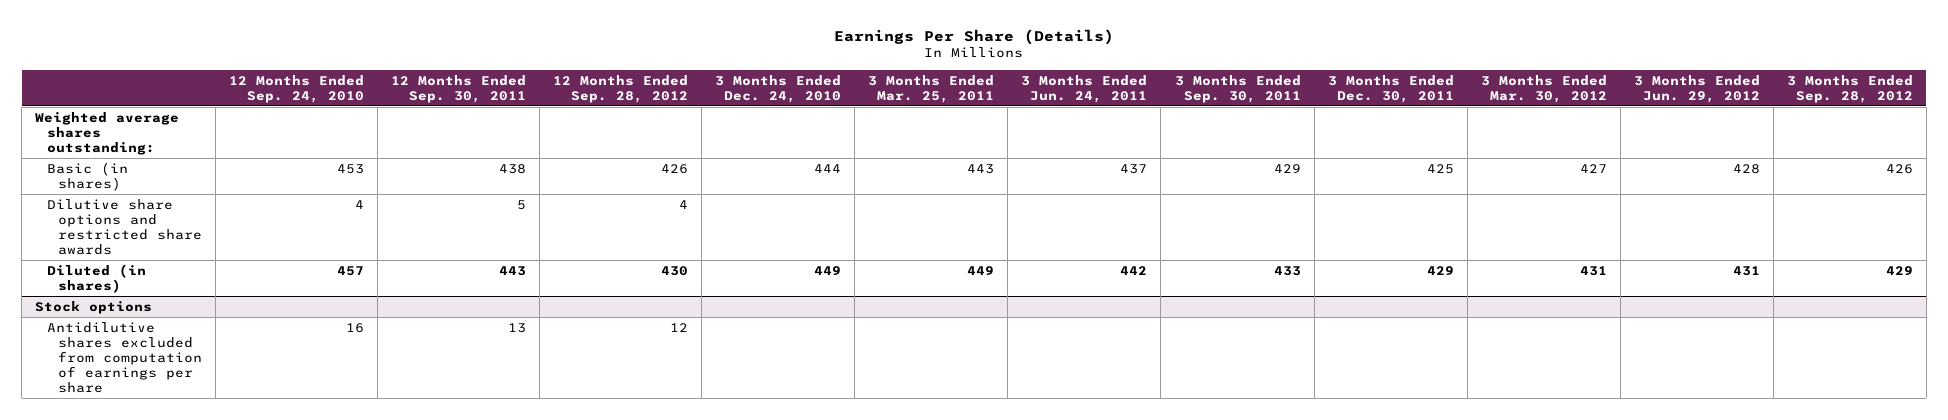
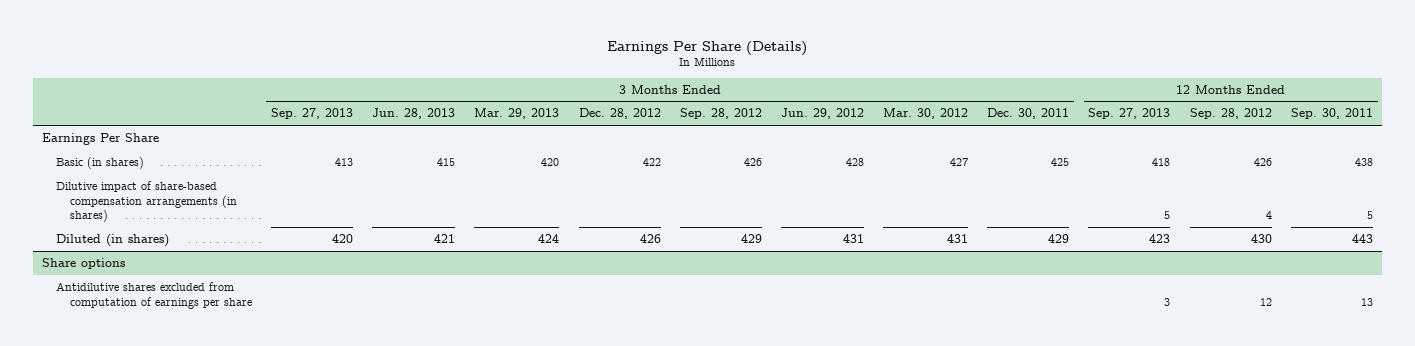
- | 12 Months Ended Sep. 24, 2010 | 12 Months Ended Sep. 30, 2011 | 12 Months Ended Sep. 28, 2012 | 3 Months Ended Dec. 24, 2010 | 3 Months Ended Mar. 25, 2011 | 3 Months Ended Jun. 24, 2011 | 3 Months Ended Sep. 30, 2011 | 3 Months Ended Dec. 30, 2011 | 3 Months Ended Mar. 30, 2012 | 3 Months Ended Jun. 29, 2012 | 3 Months Ended Sep. 28, 2012
+ | 3 Months Ended Sep. 27, 2013 | 3 Months Ended Jun. 28, 2013 | 3 Months Ended Mar. 29, 2013 | 3 Months Ended Dec. 28, 2012 | 3 Months Ended Sep. 28, 2012 | 3 Months Ended Jun. 29, 2012 | 3 Months Ended Mar. 30, 2012 | 3 Months Ended Dec. 30, 2011 | 12 Months Ended Sep. 27, 2013 | 12 Months Ended Sep. 28, 2012 | 12 Months Ended Sep. 30, 2011
- Weighted average shares outstanding:
+ Earnings Per Share
- Dilutive share options and restricted share awards | 4 | 5 | 4 | | | | | | | |
+ Dilutive impact of share-based compensation arrangements (in shares) | | | | | | | | | 5 | 4 | 5
- Stock options
+ Share options

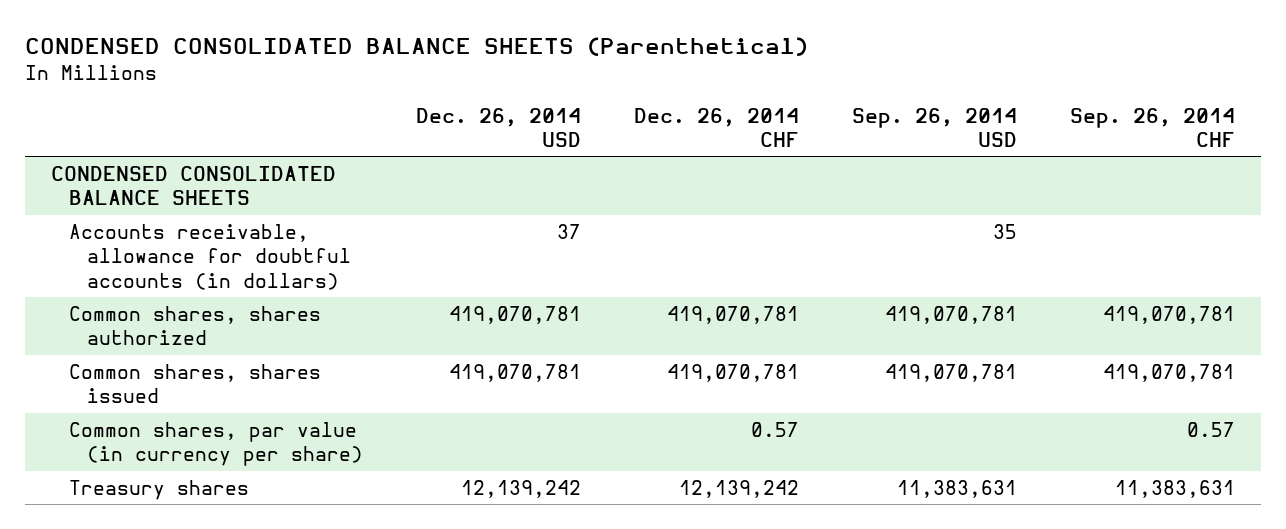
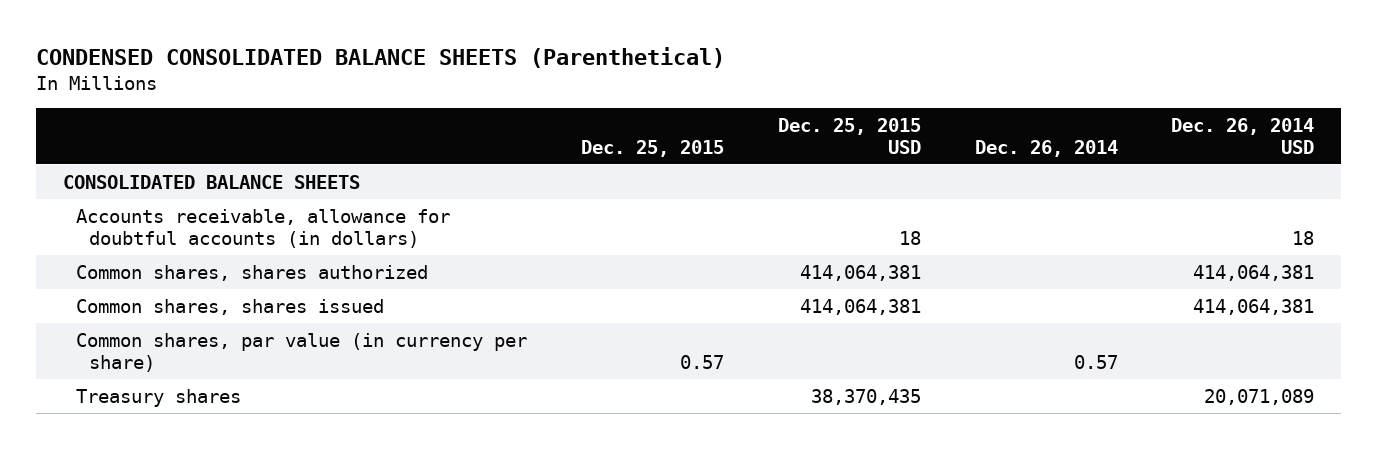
- | Dec. 26, 2014 USD | Dec. 26, 2014 CHF | Sep. 26, 2014 USD | Sep. 26, 2014 CHF
+ | Dec. 25, 2015 | Dec. 25, 2015 USD | Dec. 26, 2014 | Dec. 26, 2014 USD
- CONDENSED CONSOLIDATED BALANCE SHEETS
- Accounts receivable, allowance for doubtful accounts (in dollars) | 37 | | 35 |
- Common shares, shares authorized | 419,070,781 | 419,070,781 | 419,070,781 | 419,070,781
- Common shares, shares issued | 419,070,781 | 419,070,781 | 419,070,781 | 419,070,781
+ CONSOLIDATED BALANCE SHEETS
+ Accounts receivable, allowance for doubtful accounts (in dollars) | | 18 | | 18
+ Common shares, shares authorized | | 414,064,381 | | 414,064,381
+ Common shares, shares issued | | 414,064,381 | | 414,064,381
- Treasury shares | 12,139,242 | 12,139,242 | 11,383,631 | 11,383,631
+ Treasury shares | | 38,370,435 | | 20,071,089

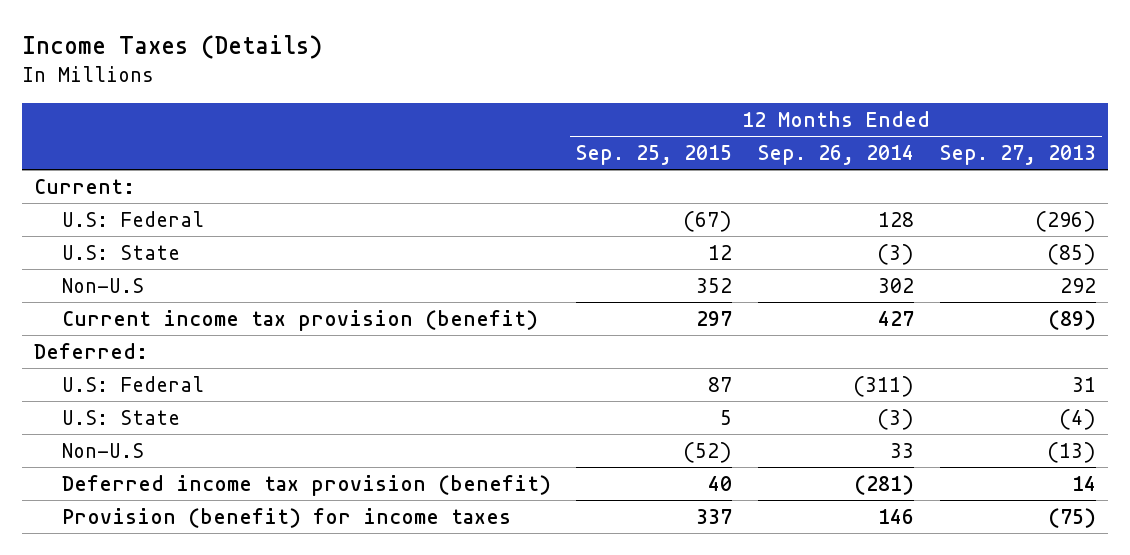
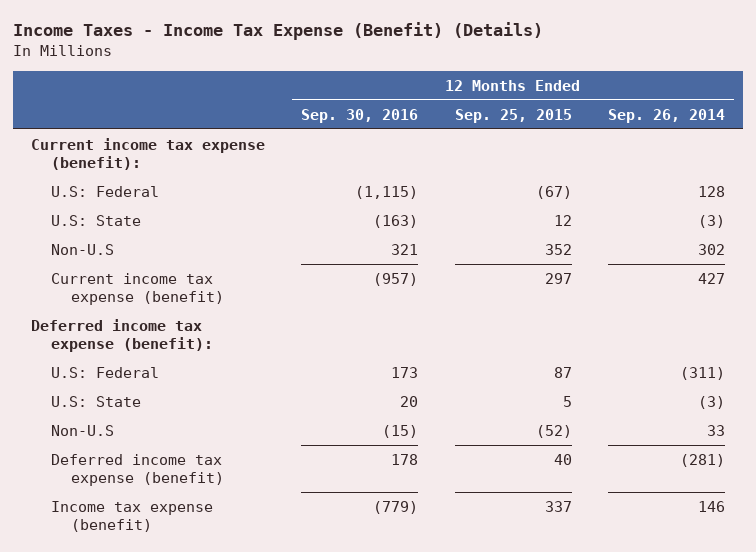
- Income Taxes (Details)
+ Income Taxes - Income Tax Expense (Benefit) (Details)
- | 12 Months Ended Sep. 25, 2015 | 12 Months Ended Sep. 26, 2014 | 12 Months Ended Sep. 27, 2013
+ | 12 Months Ended Sep. 30, 2016 | 12 Months Ended Sep. 25, 2015 | 12 Months Ended Sep. 26, 2014
- Current:
+ Current income tax expense (benefit):
- Current income tax provision (benefit) | 297 | 427 | (89)
- Deferred:
+ Current income tax expense (benefit) | (957) | 297 | 427
+ Deferred income tax expense (benefit):
- Deferred income tax provision (benefit) | 40 | (281) | 14
- Provision (benefit) for income taxes | 337 | 146 | (75)
+ Deferred income tax expense (benefit) | 178 | 40 | (281)
+ Income tax expense (benefit) | (779) | 337 | 146

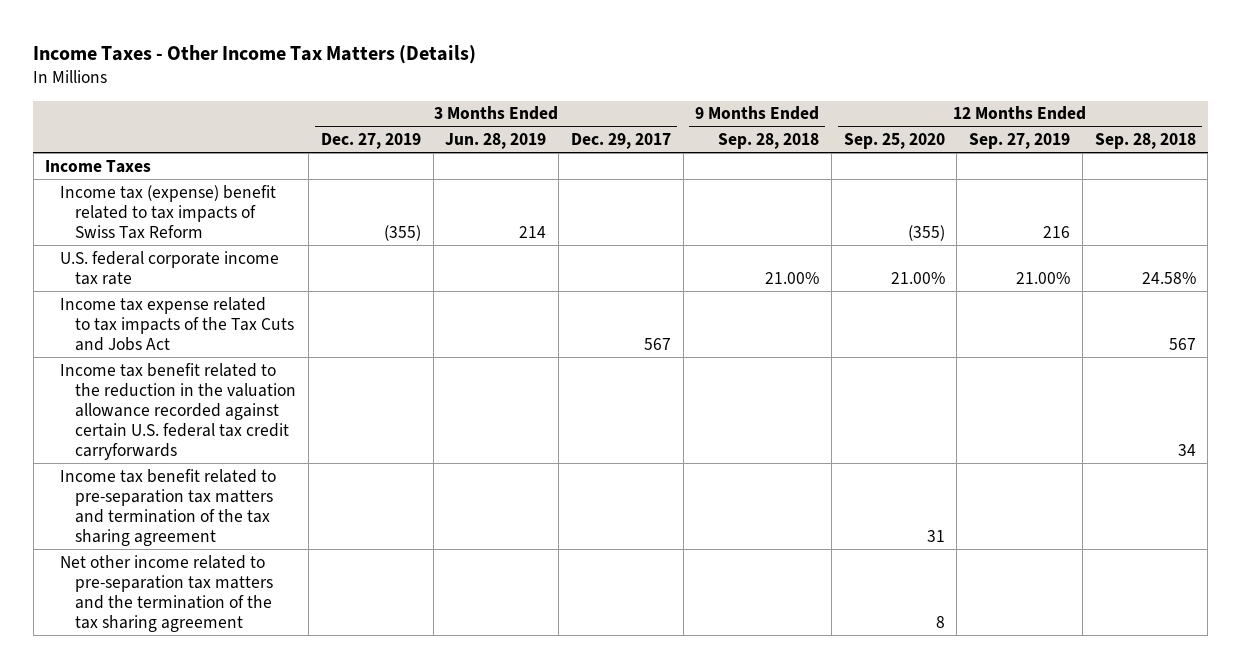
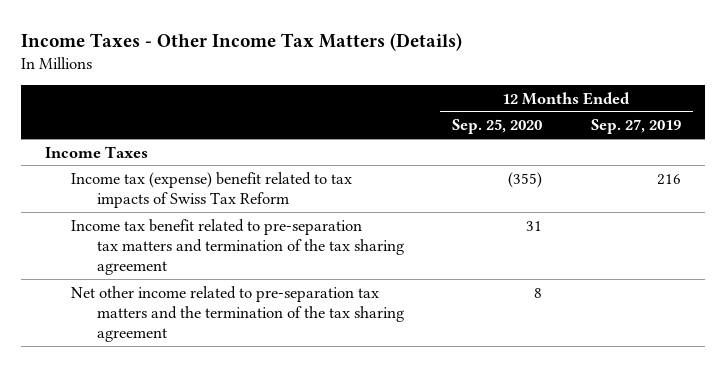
- | 3 Months Ended Dec. 27, 2019 | 3 Months Ended Jun. 28, 2019 | 3 Months Ended Dec. 29, 2017 | 9 Months Ended Sep. 28, 2018 | 12 Months Ended Sep. 25, 2020 | 12 Months Ended Sep. 27, 2019 | 12 Months Ended Sep. 28, 2018
+ | 12 Months Ended Sep. 25, 2020 | 12 Months Ended Sep. 27, 2019
- U.S. federal corporate income tax rate | | | | 21.00% | 21.00% | 21.00% | 24.58%
- Income tax expense related to tax impacts of the Tax Cuts and Jobs Act | | | 567 | | | | 567
- Income tax benefit related to the reduction in the valuation allowance recorded against certain U.S. federal tax credit carryforwards | | | | | | | 34

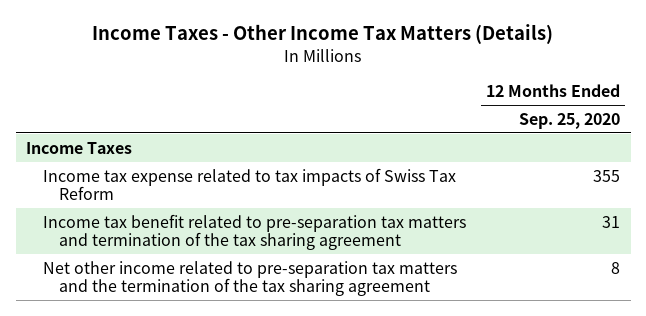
- | 12 Months Ended Sep. 25, 2020 | 12 Months Ended Sep. 27, 2019
+ | 12 Months Ended Sep. 25, 2020
- Income tax (expense) benefit related to tax impacts of Swiss Tax Reform | (355) | 216
+ Income tax expense related to tax impacts of Swiss Tax Reform | 355

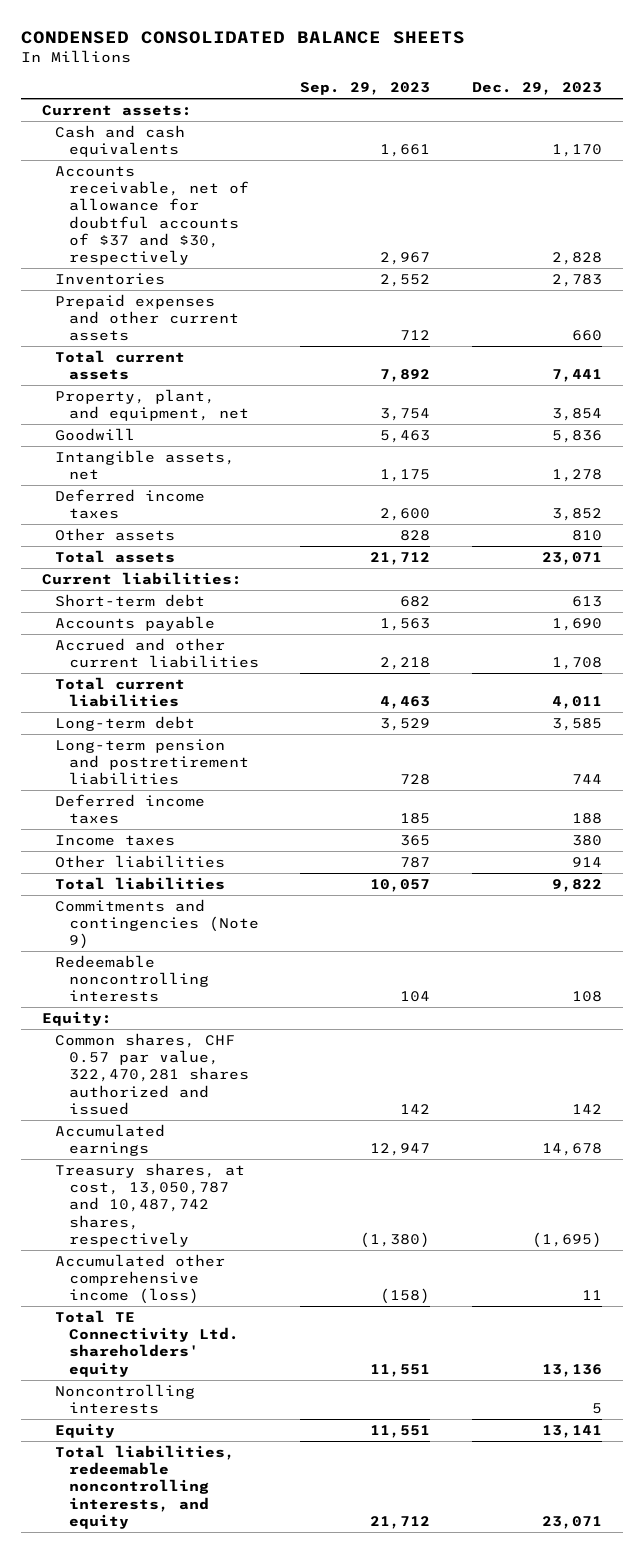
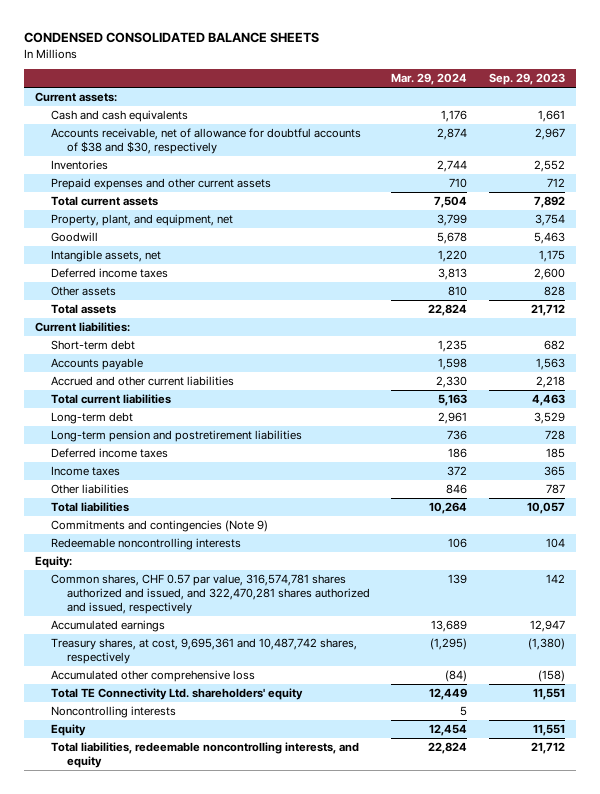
- | Sep. 29, 2023 | Dec. 29, 2023
+ | Mar. 29, 2024 | Sep. 29, 2023
- Accounts receivable, net of allowance for doubtful accounts of $37 and $30, respectively | 2,967 | 2,828
+ Accounts receivable, net of allowance for doubtful accounts of $38 and $30, respectively | 2,874 | 2,967
- Common shares, CHF 0.57 par value, 322,470,281 shares authorized and issued | 142 | 142
+ Common shares, CHF 0.57 par value, 316,574,781 shares authorized and issued, and 322,470,281 shares authorized and issued, respectively | 139 | 142
- Treasury shares, at cost, 13,050,787 and 10,487,742 shares, respectively | (1,380) | (1,695)
- Accumulated other comprehensive income (loss) | (158) | 11
+ Treasury shares, at cost, 9,695,361 and 10,487,742 shares, respectively | (1,295) | (1,380)
+ Accumulated other comprehensive loss | (84) | (158)

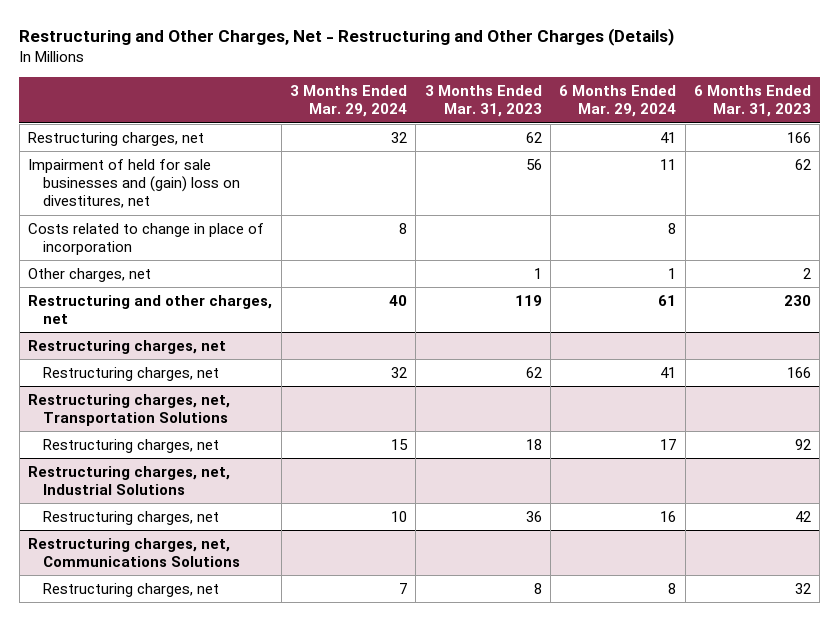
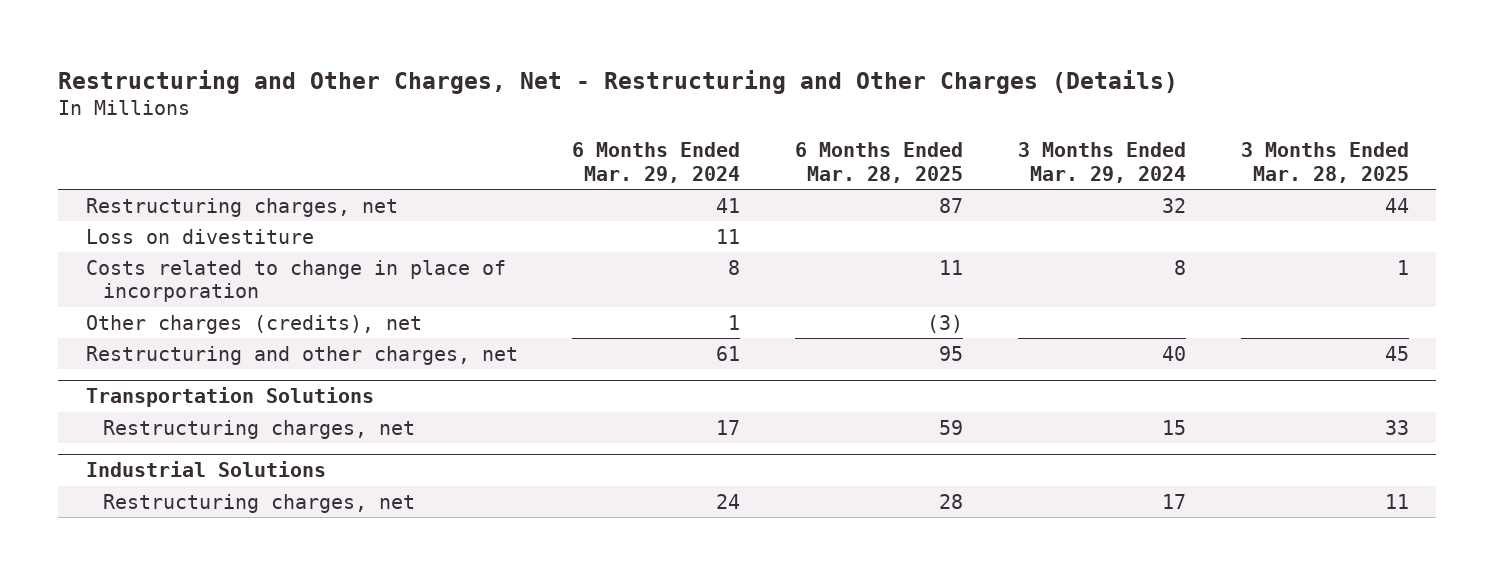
- | 3 Months Ended Mar. 29, 2024 | 3 Months Ended Mar. 31, 2023 | 6 Months Ended Mar. 29, 2024 | 6 Months Ended Mar. 31, 2023
+ | 6 Months Ended Mar. 29, 2024 | 6 Months Ended Mar. 28, 2025 | 3 Months Ended Mar. 29, 2024 | 3 Months Ended Mar. 28, 2025
- Impairment of held for sale businesses and (gain) loss on divestitures, net | | 56 | 11 | 62
+ Loss on divestiture | 11 | | |
- Other charges, net | | 1 | 1 | 2
+ Other charges (credits), net | 1 | (3) | |
- Restructuring charges, net
- Restructuring charges, net | 32 | 62 | 41 | 166
- Restructuring charges, net, Transportation Solutions
+ Transportation Solutions
- Restructuring charges, net, Industrial Solutions
- Restructuring charges, net | 10 | 36 | 16 | 42
- Restructuring charges, net, Communications Solutions
- Restructuring charges, net | 7 | 8 | 8 | 32
+ Industrial Solutions
+ Restructuring charges, net | 24 | 28 | 17 | 11

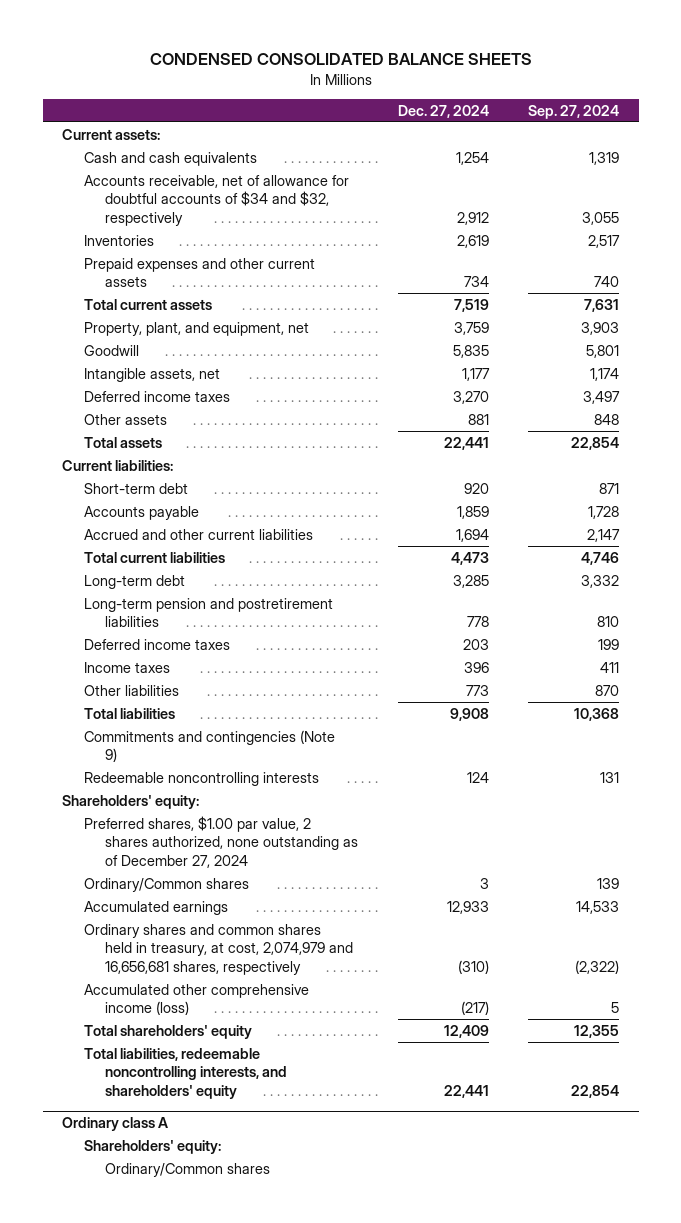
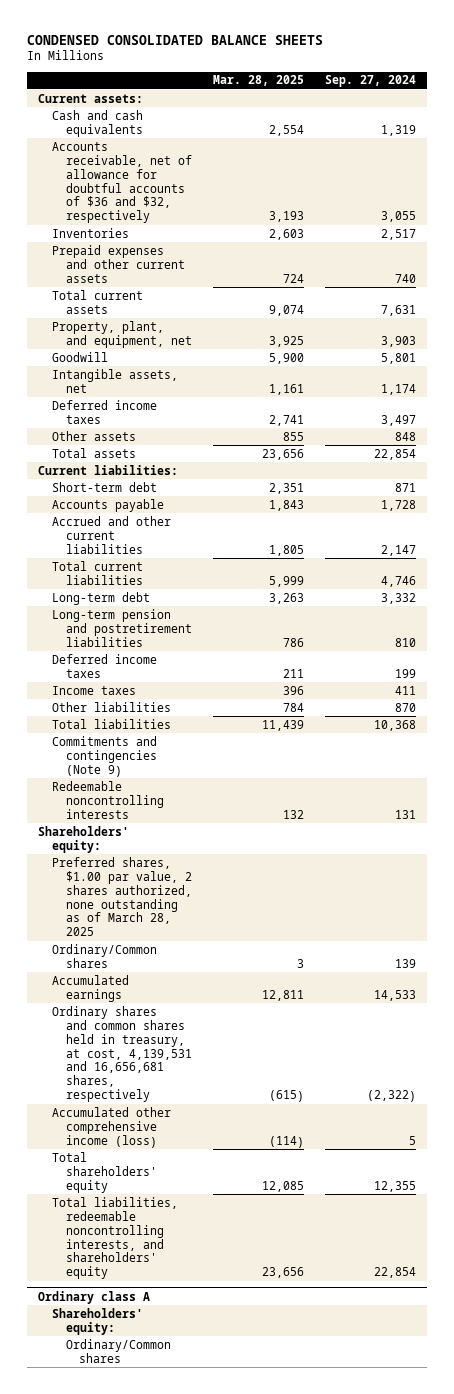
- | Dec. 27, 2024 | Sep. 27, 2024
+ | Mar. 28, 2025 | Sep. 27, 2024
- Accounts receivable, net of allowance for doubtful accounts of $34 and $32, respectively | 2,912 | 3,055
+ Accounts receivable, net of allowance for doubtful accounts of $36 and $32, respectively | 3,193 | 3,055
- Preferred shares, $1.00 par value, 2 shares authorized, none outstanding as of December 27, 2024
+ Preferred shares, $1.00 par value, 2 shares authorized, none outstanding as of March 28, 2025
- Ordinary shares and common shares held in treasury, at cost, 2,074,979 and 16,656,681 shares, respectively | (310) | (2,322)
+ Ordinary shares and common shares held in treasury, at cost, 4,139,531 and 16,656,681 shares, respectively | (615) | (2,322)

